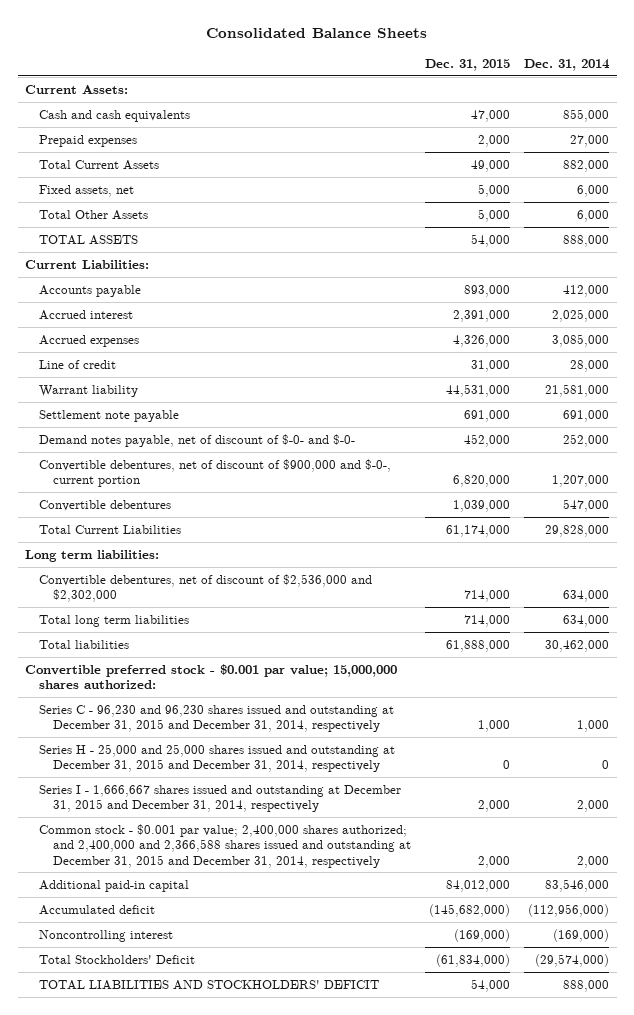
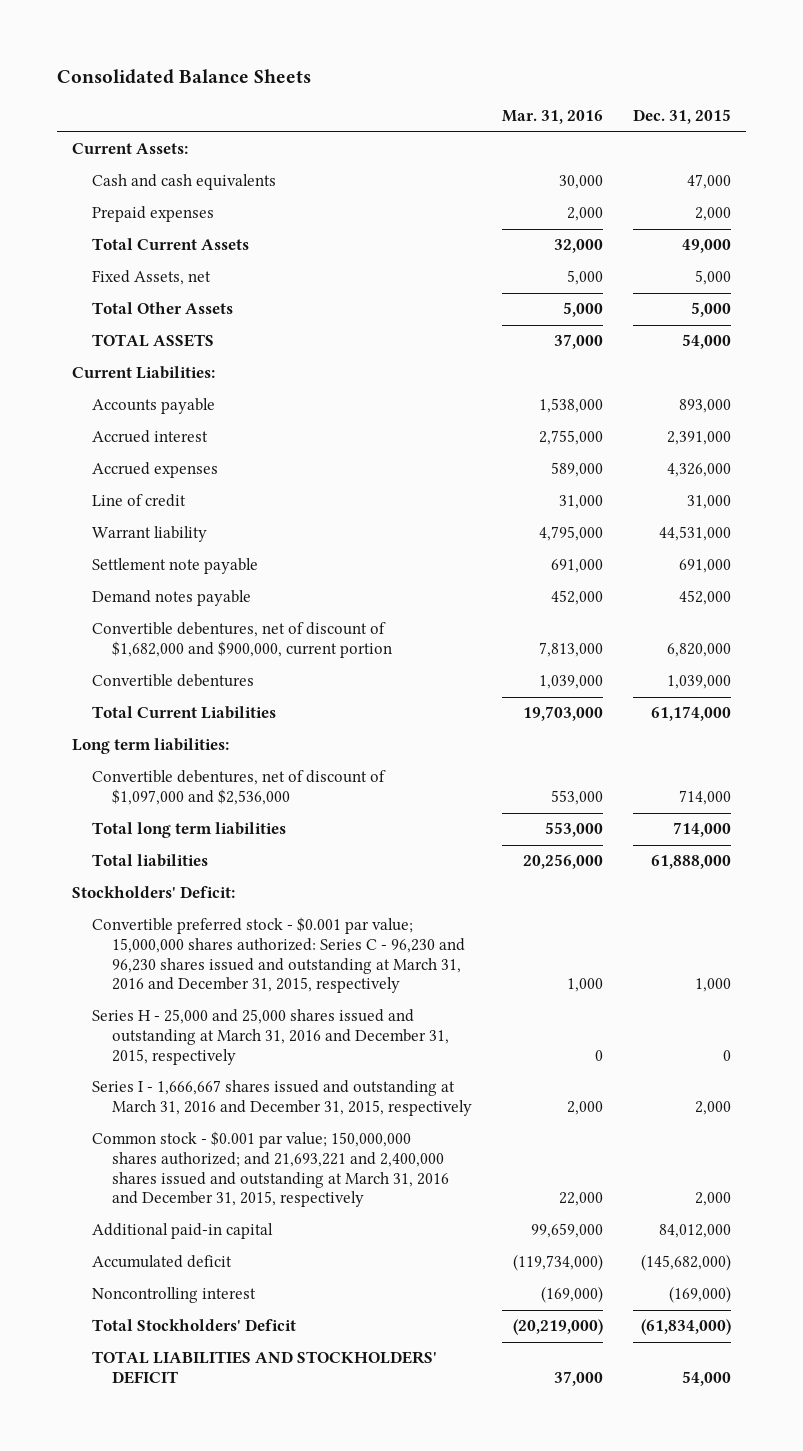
- | Dec. 31, 2015 | Dec. 31, 2014
+ | Mar. 31, 2016 | Dec. 31, 2015
- Fixed assets, net | 5,000 | 6,000
+ Fixed Assets, net | 5,000 | 5,000
- Demand notes payable, net of discount of $-0- and $-0- | 452,000 | 252,000
- Convertible debentures, net of discount of $900,000 and $-0-, current portion | 6,820,000 | 1,207,000
+ Demand notes payable | 452,000 | 452,000
+ Convertible debentures, net of discount of $1,682,000 and $900,000, current portion | 7,813,000 | 6,820,000
- Convertible debentures, net of discount of $2,536,000 and $2,302,000 | 714,000 | 634,000
+ Convertible debentures, net of discount of $1,097,000 and $2,536,000 | 553,000 | 714,000
- Convertible preferred stock - $0.001 par value; 15,000,000 shares authorized:
- Series C - 96,230 and 96,230 shares issued and outstanding at December 31, 2015 and December 31, 2014, respectively | 1,000 | 1,000
- Series H - 25,000 and 25,000 shares issued and outstanding at December 31, 2015 and December 31, 2014, respectively | 0 | 0
- Series I - 1,666,667 shares issued and outstanding at December 31, 2015 and December 31, 2014, respectively | 2,000 | 2,000
- Common stock - $0.001 par value; 2,400,000 shares authorized; and 2,400,000 and 2,366,588 shares issued and outstanding at December 31, 2015 and December 31, 2014, respectively | 2,000 | 2,000
+ Stockholders' Deficit:
+ Convertible preferred stock - $0.001 par value; 15,000,000 shares authorized: Series C - 96,230 and 96,230 shares issued and outstanding at March 31, 2016 and December 31, 2015, respectively | 1,000 | 1,000
+ Series H - 25,000 and 25,000 shares issued and outstanding at March 31, 2016 and December 31, 2015, respectively | 0 | 0
+ Series I - 1,666,667 shares issued and outstanding at March 31, 2016 and December 31, 2015, respectively | 2,000 | 2,000
+ Common stock - $0.001 par value; 150,000,000 shares authorized; and 21,693,221 and 2,400,000 shares issued and outstanding at March 31, 2016 and December 31, 2015, respectively | 22,000 | 2,000

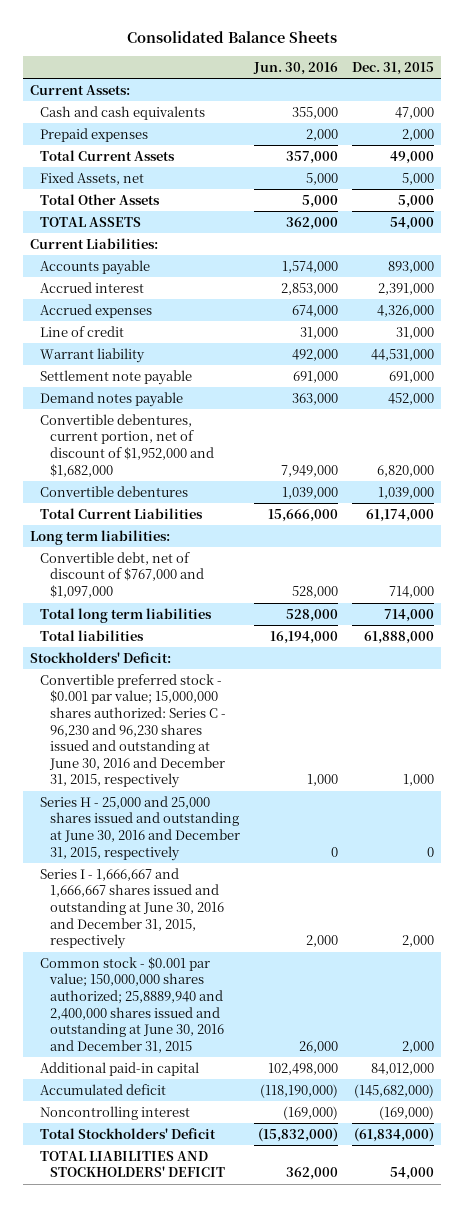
- | Mar. 31, 2016 | Dec. 31, 2015
+ | Jun. 30, 2016 | Dec. 31, 2015
- Convertible debentures, net of discount of $1,682,000 and $900,000, current portion | 7,813,000 | 6,820,000
+ Convertible debentures, current portion, net of discount of $1,952,000 and $1,682,000 | 7,949,000 | 6,820,000
- Convertible debentures, net of discount of $1,097,000 and $2,536,000 | 553,000 | 714,000
+ Convertible debt, net of discount of $767,000 and $1,097,000 | 528,000 | 714,000
- Convertible preferred stock - $0.001 par value; 15,000,000 shares authorized: Series C - 96,230 and 96,230 shares issued and outstanding at March 31, 2016 and December 31, 2015, respectively | 1,000 | 1,000
- Series H - 25,000 and 25,000 shares issued and outstanding at March 31, 2016 and December 31, 2015, respectively | 0 | 0
- Series I - 1,666,667 shares issued and outstanding at March 31, 2016 and December 31, 2015, respectively | 2,000 | 2,000
- Common stock - $0.001 par value; 150,000,000 shares authorized; and 21,693,221 and 2,400,000 shares issued and outstanding at March 31, 2016 and December 31, 2015, respectively | 22,000 | 2,000
+ Convertible preferred stock - $0.001 par value; 15,000,000 shares authorized: Series C - 96,230 and 96,230 shares issued and outstanding at June 30, 2016 and December 31, 2015, respectively | 1,000 | 1,000
+ Series H - 25,000 and 25,000 shares issued and outstanding at June 30, 2016 and December 31, 2015, respectively | 0 | 0
+ Series I - 1,666,667 and 1,666,667 shares issued and outstanding at June 30, 2016 and December 31, 2015, respectively | 2,000 | 2,000
+ Common stock - $0.001 par value; 150,000,000 shares authorized; 25,8889,940 and 2,400,000 shares issued and outstanding at June 30, 2016 and December 31, 2015 | 26,000 | 2,000

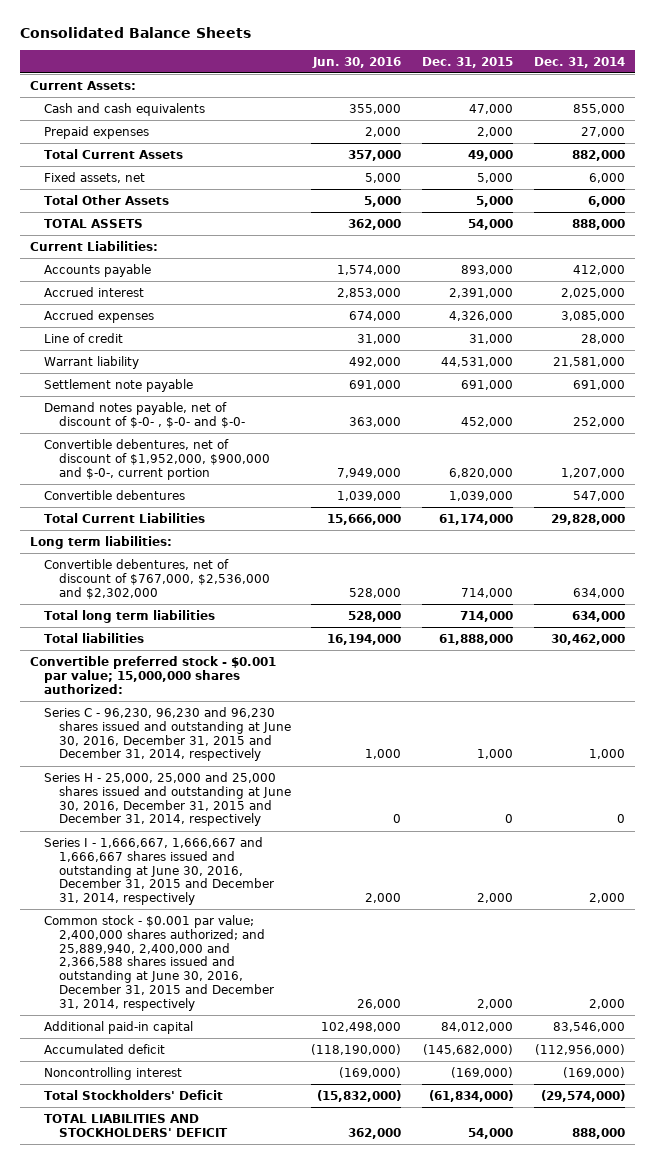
- | Jun. 30, 2016 | Dec. 31, 2015
+ | Jun. 30, 2016 | Dec. 31, 2015 | Dec. 31, 2014
- Fixed Assets, net | 5,000 | 5,000
+ Fixed assets, net | 5,000 | 5,000 | 6,000
- Demand notes payable | 363,000 | 452,000
- Convertible debentures, current portion, net of discount of $1,952,000 and $1,682,000 | 7,949,000 | 6,820,000
+ Demand notes payable, net of discount of $-0- , $-0- and $-0- | 363,000 | 452,000 | 252,000
+ Convertible debentures, net of discount of $1,952,000, $900,000 and $-0-, current portion | 7,949,000 | 6,820,000 | 1,207,000
- Convertible debt, net of discount of $767,000 and $1,097,000 | 528,000 | 714,000
+ Convertible debentures, net of discount of $767,000, $2,536,000 and $2,302,000 | 528,000 | 714,000 | 634,000
- Stockholders' Deficit:
- Convertible preferred stock - $0.001 par value; 15,000,000 shares authorized: Series C - 96,230 and 96,230 shares issued and outstanding at June 30, 2016 and December 31, 2015, respectively | 1,000 | 1,000
- Series H - 25,000 and 25,000 shares issued and outstanding at June 30, 2016 and December 31, 2015, respectively | 0 | 0
- Series I - 1,666,667 and 1,666,667 shares issued and outstanding at June 30, 2016 and December 31, 2015, respectively | 2,000 | 2,000
- Common stock - $0.001 par value; 150,000,000 shares authorized; 25,8889,940 and 2,400,000 shares issued and outstanding at June 30, 2016 and December 31, 2015 | 26,000 | 2,000
+ Convertible preferred stock - $0.001 par value; 15,000,000 shares authorized:
+ Series C - 96,230, 96,230 and 96,230 shares issued and outstanding at June 30, 2016, December 31, 2015 and December 31, 2014, respectively | 1,000 | 1,000 | 1,000
+ Series H - 25,000, 25,000 and 25,000 shares issued and outstanding at June 30, 2016, December 31, 2015 and December 31, 2014, respectively | 0 | 0 | 0
+ Series I - 1,666,667, 1,666,667 and 1,666,667 shares issued and outstanding at June 30, 2016, December 31, 2015 and December 31, 2014, respectively | 2,000 | 2,000 | 2,000
+ Common stock - $0.001 par value; 2,400,000 shares authorized; and 25,889,940, 2,400,000 and 2,366,588 shares issued and outstanding at June 30, 2016, December 31, 2015 and December 31, 2014, respectively | 26,000 | 2,000 | 2,000

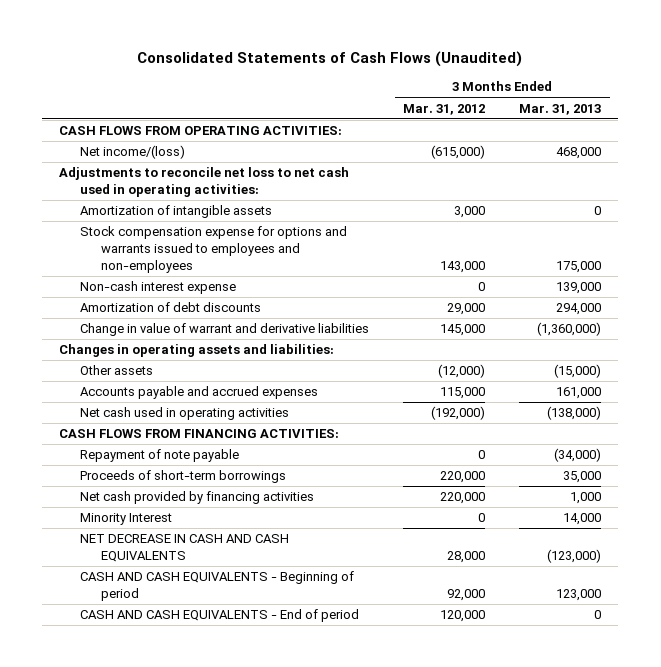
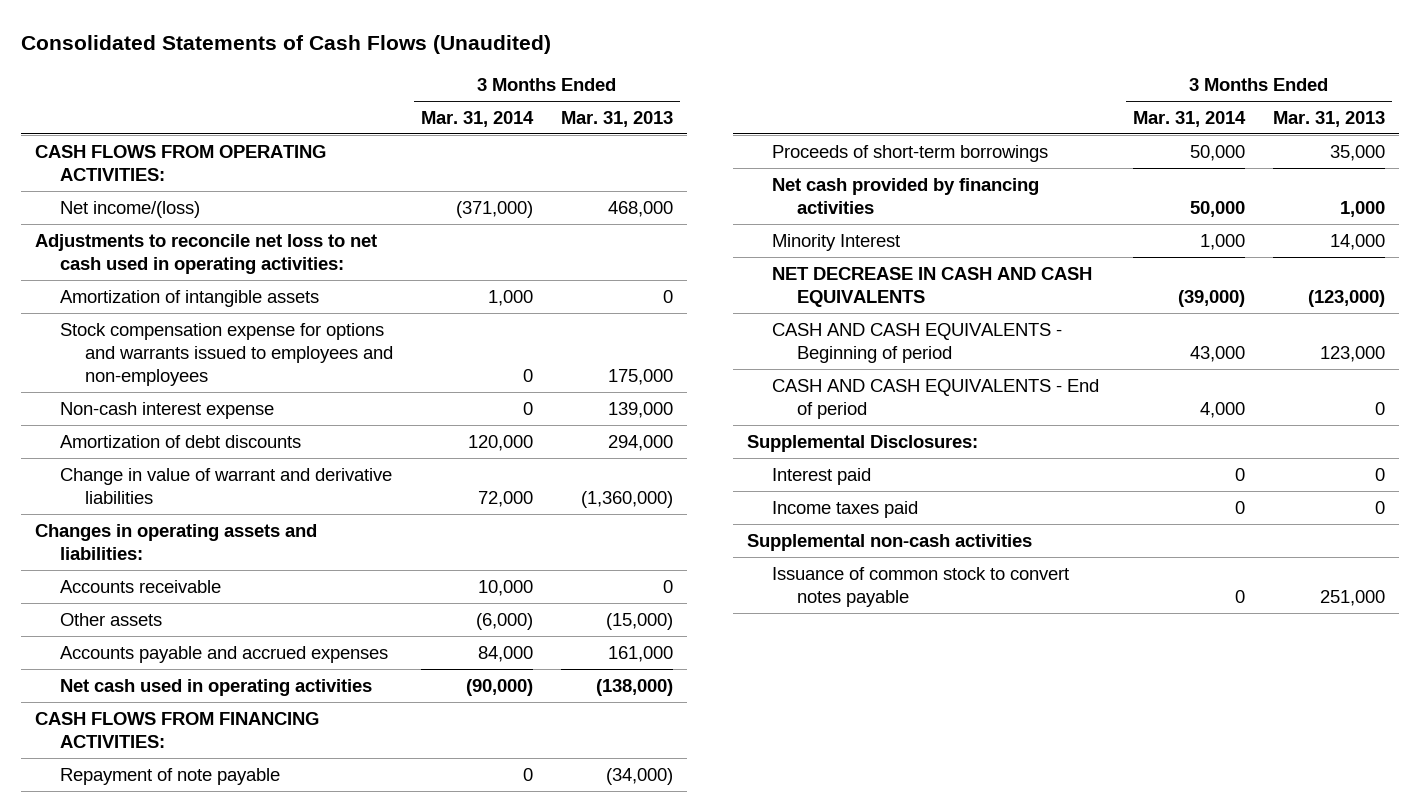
- | 3 Months Ended Mar. 31, 2012 | 3 Months Ended Mar. 31, 2013
+ | 3 Months Ended Mar. 31, 2014 | 3 Months Ended Mar. 31, 2013
+ Accounts receivable | 10,000 | 0
+ Supplemental Disclosures:
+ Interest paid | 0 | 0
+ Income taxes paid | 0 | 0
+ Supplemental non-cash activities
+ Issuance of common stock to convert notes payable | 0 | 251,000

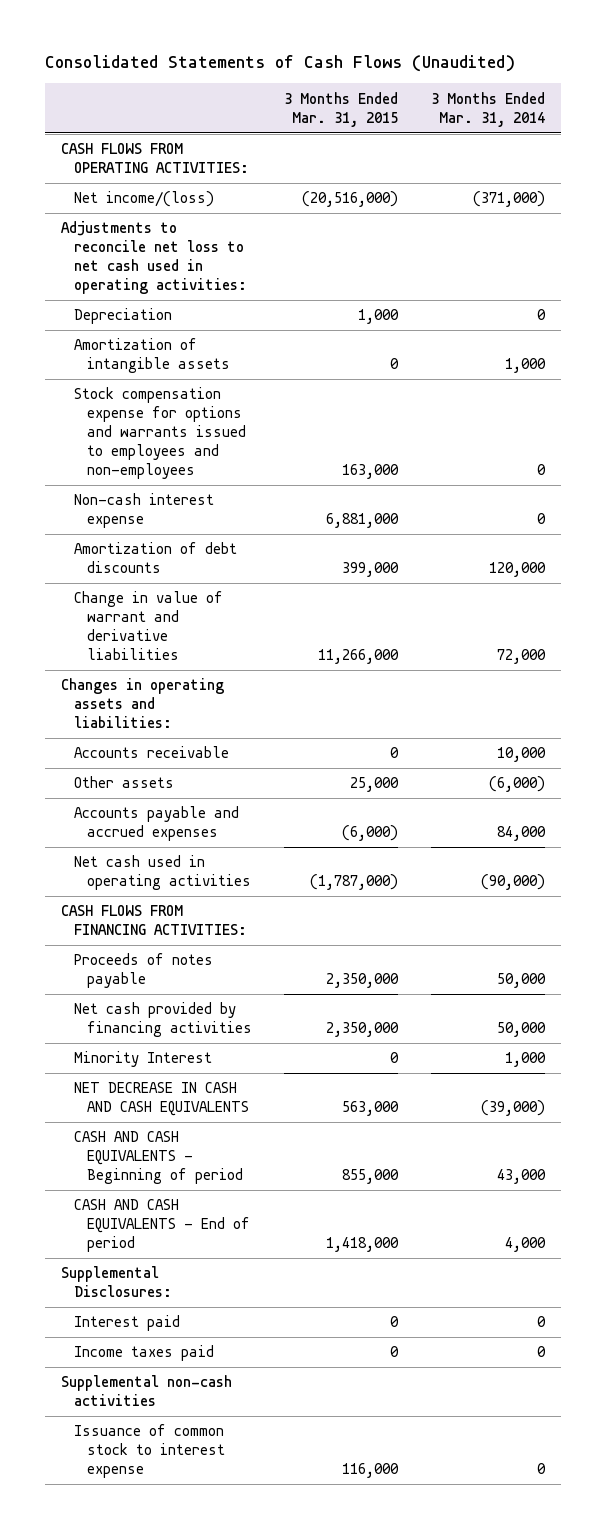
- | 3 Months Ended Mar. 31, 2014 | 3 Months Ended Mar. 31, 2013
+ | 3 Months Ended Mar. 31, 2015 | 3 Months Ended Mar. 31, 2014
+ Depreciation | 1,000 | 0
- Repayment of note payable | 0 | (34,000)
- Proceeds of short-term borrowings | 50,000 | 35,000
+ Proceeds of notes payable | 2,350,000 | 50,000
- Issuance of common stock to convert notes payable | 0 | 251,000
+ Issuance of common stock to interest expense | 116,000 | 0

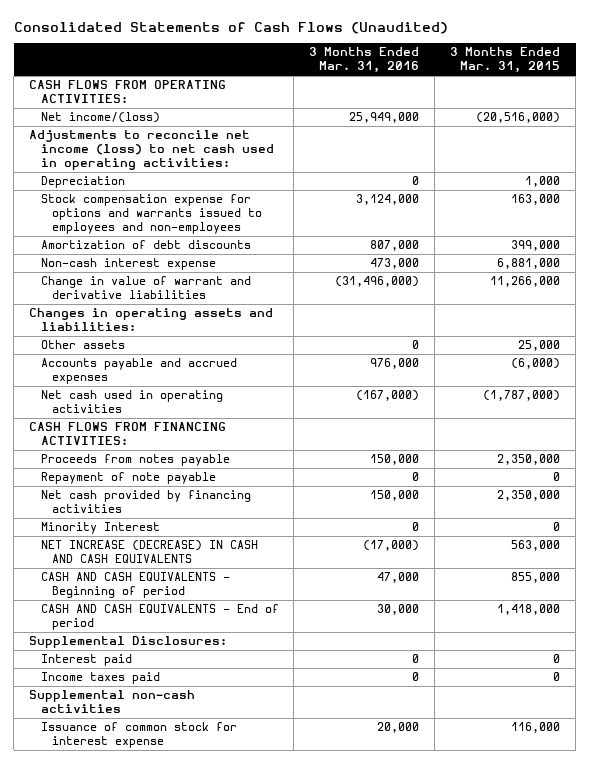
- | 3 Months Ended Mar. 31, 2015 | 3 Months Ended Mar. 31, 2014
+ | 3 Months Ended Mar. 31, 2016 | 3 Months Ended Mar. 31, 2015
- Adjustments to reconcile net loss to net cash used in operating activities:
+ Adjustments to reconcile net income (loss) to net cash used in operating activities:
- Amortization of intangible assets | 0 | 1,000
moved down: Non-cash interest expense | 473,000 | 6,881,000
- Accounts receivable | 0 | 10,000
- Proceeds of notes payable | 2,350,000 | 50,000
+ Proceeds from notes payable | 150,000 | 2,350,000
+ Repayment of note payable | 0 | 0
- NET DECREASE IN CASH AND CASH EQUIVALENTS | 563,000 | (39,000)
+ NET INCREASE (DECREASE) IN CASH AND CASH EQUIVALENTS | (17,000) | 563,000
- Issuance of common stock to interest expense | 116,000 | 0
+ Issuance of common stock for interest expense | 20,000 | 116,000

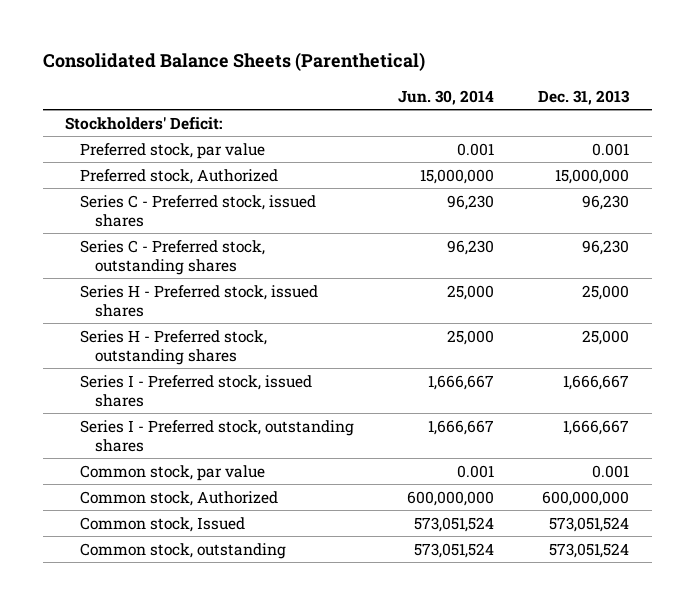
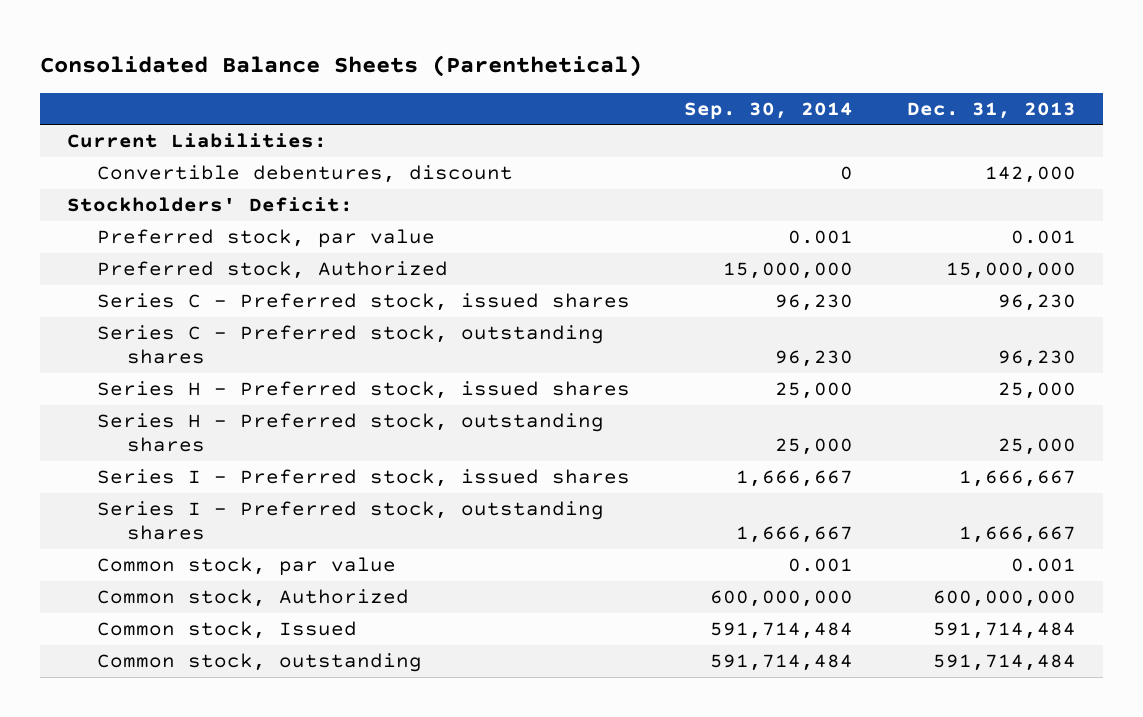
- | Jun. 30, 2014 | Dec. 31, 2013
+ | Sep. 30, 2014 | Dec. 31, 2013
+ Current Liabilities:
+ Convertible debentures, discount | 0 | 142,000
- Common stock, Issued | 573,051,524 | 573,051,524
- Common stock, outstanding | 573,051,524 | 573,051,524
+ Common stock, Issued | 591,714,484 | 591,714,484
+ Common stock, outstanding | 591,714,484 | 591,714,484

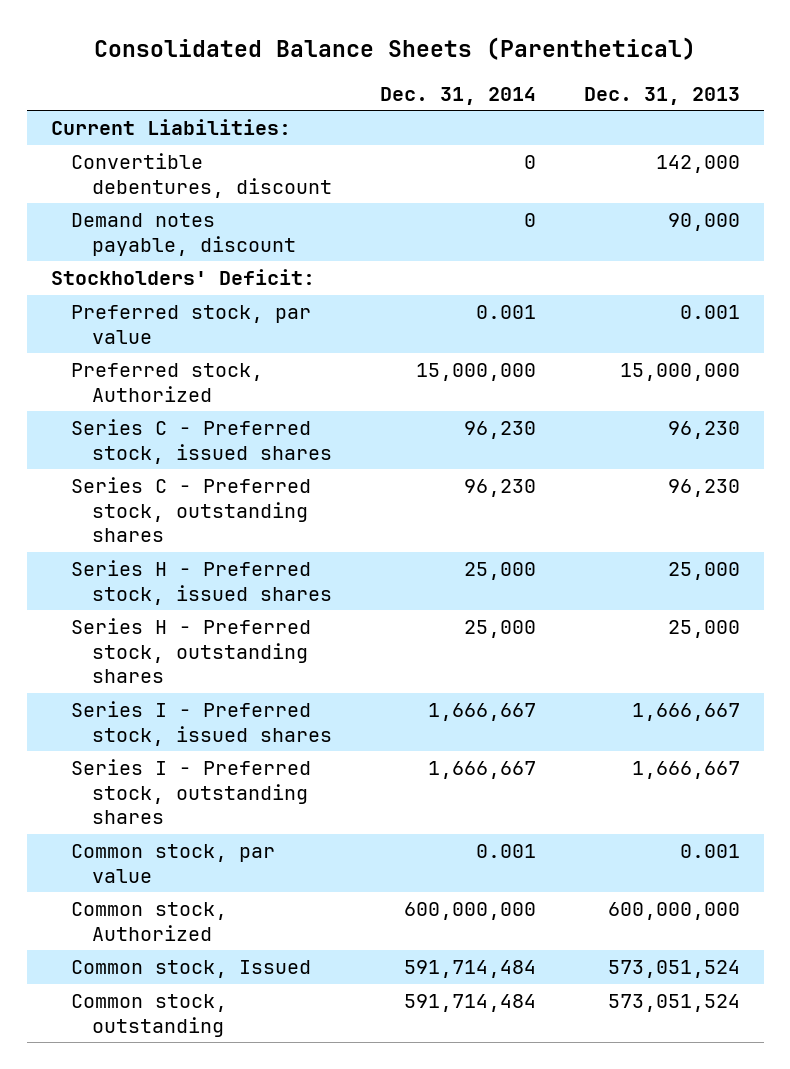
- | Sep. 30, 2014 | Dec. 31, 2013
+ | Dec. 31, 2014 | Dec. 31, 2013
+ Demand notes payable, discount | 0 | 90,000
- Common stock, Issued | 591,714,484 | 591,714,484
- Common stock, outstanding | 591,714,484 | 591,714,484
+ Common stock, Issued | 591,714,484 | 573,051,524
+ Common stock, outstanding | 591,714,484 | 573,051,524

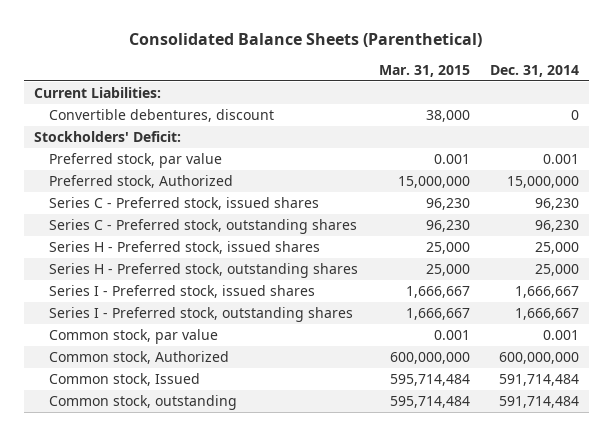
- | Dec. 31, 2014 | Dec. 31, 2013
+ | Mar. 31, 2015 | Dec. 31, 2014
- Demand notes payable, discount | 0 | 90,000

